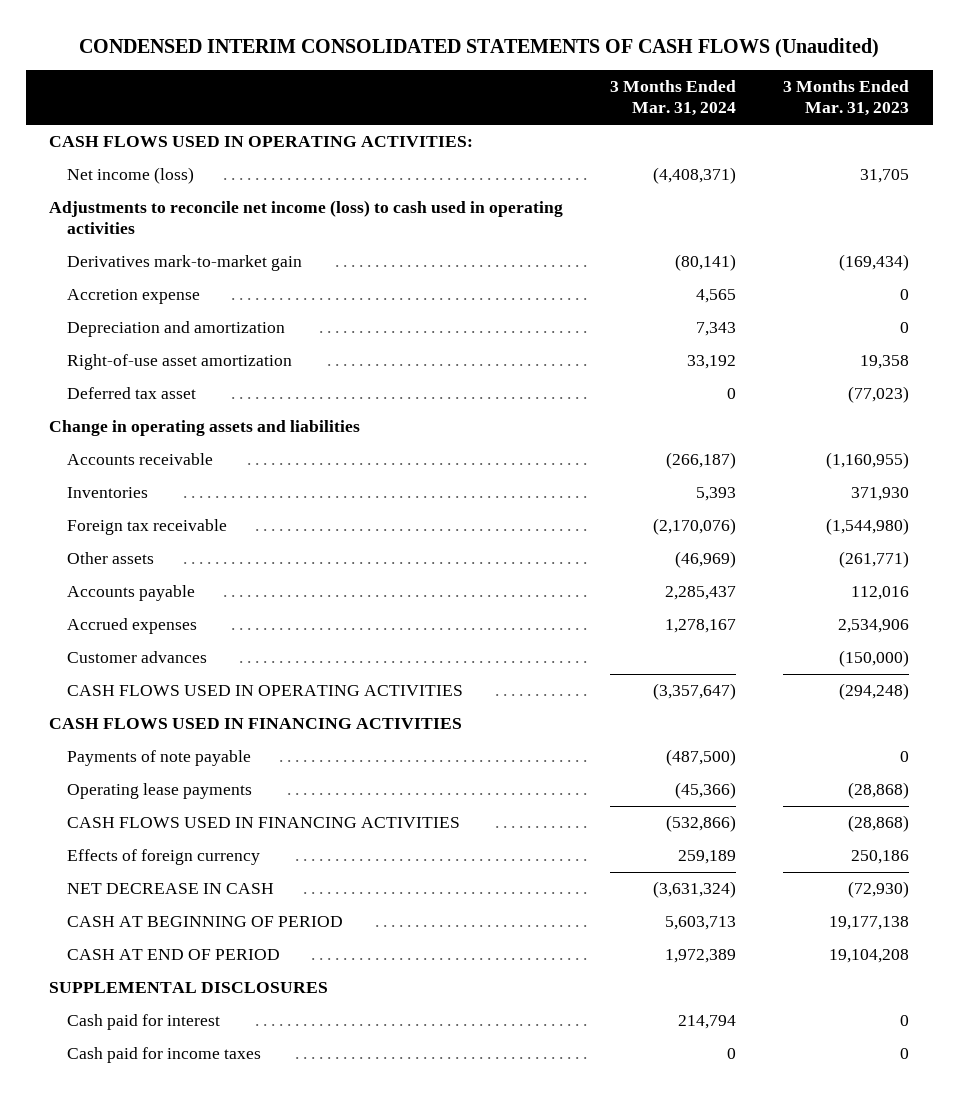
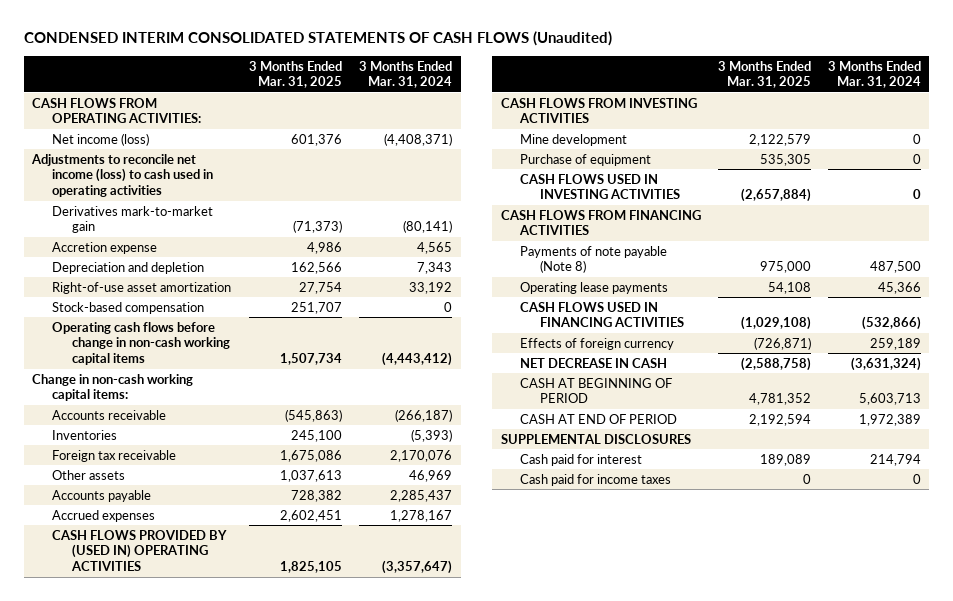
- | 3 Months Ended Mar. 31, 2024 | 3 Months Ended Mar. 31, 2023
+ | 3 Months Ended Mar. 31, 2025 | 3 Months Ended Mar. 31, 2024
- CASH FLOWS USED IN OPERATING ACTIVITIES:
+ CASH FLOWS FROM OPERATING ACTIVITIES:
- Depreciation and amortization | 7,343 | 0
+ Depreciation and depletion | 162,566 | 7,343
- Deferred tax asset | 0 | (77,023)
- Change in operating assets and liabilities
+ Stock-based compensation | 251,707 | 0
+ Operating cash flows before change in non-cash working capital items | 1,507,734 | (4,443,412)
+ Change in non-cash working capital items:
- Inventories | 5,393 | 371,930
- Foreign tax receivable | (2,170,076) | (1,544,980)
- Other assets | (46,969) | (261,771)
+ Inventories | 245,100 | (5,393)
+ Foreign tax receivable | 1,675,086 | 2,170,076
+ Other assets | 1,037,613 | 46,969
- Customer advances | | (150,000)
- CASH FLOWS USED IN OPERATING ACTIVITIES | (3,357,647) | (294,248)
- CASH FLOWS USED IN FINANCING ACTIVITIES
- Payments of note payable | (487,500) | 0
- Operating lease payments | (45,366) | (28,868)
+ CASH FLOWS PROVIDED BY (USED IN) OPERATING ACTIVITIES | 1,825,105 | (3,357,647)
+ CASH FLOWS FROM INVESTING ACTIVITIES
+ Mine development | 2,122,579 | 0
+ Purchase of equipment | 535,305 | 0
+ CASH FLOWS USED IN INVESTING ACTIVITIES | (2,657,884) | 0
+ CASH FLOWS FROM FINANCING ACTIVITIES
+ Payments of note payable (Note 8) | 975,000 | 487,500
+ Operating lease payments | 54,108 | 45,366

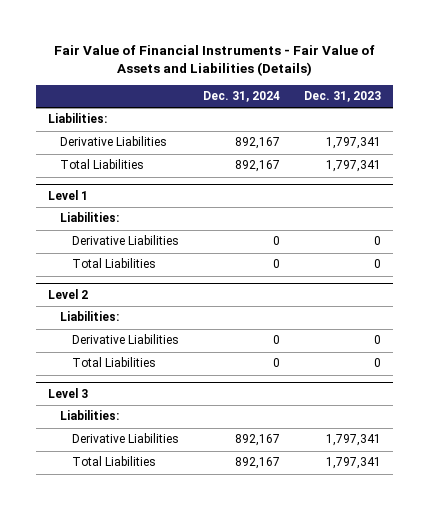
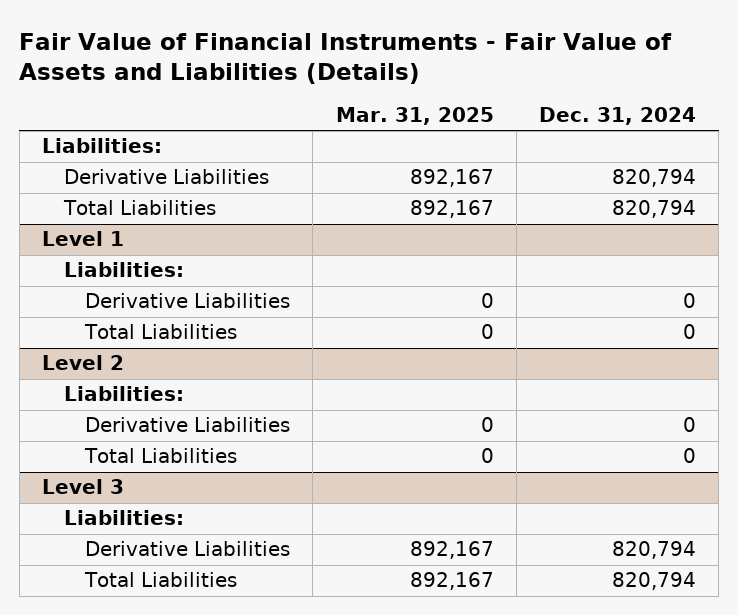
- | Dec. 31, 2024 | Dec. 31, 2023
+ | Mar. 31, 2025 | Dec. 31, 2024
- Derivative Liabilities | 892,167 | 1,797,341
- Total Liabilities | 892,167 | 1,797,341
+ Derivative Liabilities | 892,167 | 820,794
+ Total Liabilities | 892,167 | 820,794
@ Level 3
- Derivative Liabilities | 892,167 | 1,797,341
- Total Liabilities | 892,167 | 1,797,341
+ Derivative Liabilities | 892,167 | 820,794
+ Total Liabilities | 892,167 | 820,794

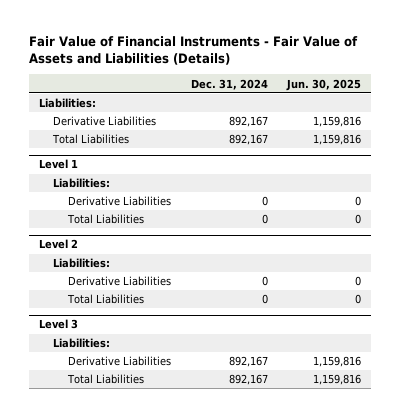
- | Mar. 31, 2025 | Dec. 31, 2024
+ | Dec. 31, 2024 | Jun. 30, 2025
- Derivative Liabilities | 892,167 | 820,794
- Total Liabilities | 892,167 | 820,794
+ Derivative Liabilities | 892,167 | 1,159,816
+ Total Liabilities | 892,167 | 1,159,816
@ Level 3
- Derivative Liabilities | 892,167 | 820,794
- Total Liabilities | 892,167 | 820,794
+ Derivative Liabilities | 892,167 | 1,159,816
+ Total Liabilities | 892,167 | 1,159,816

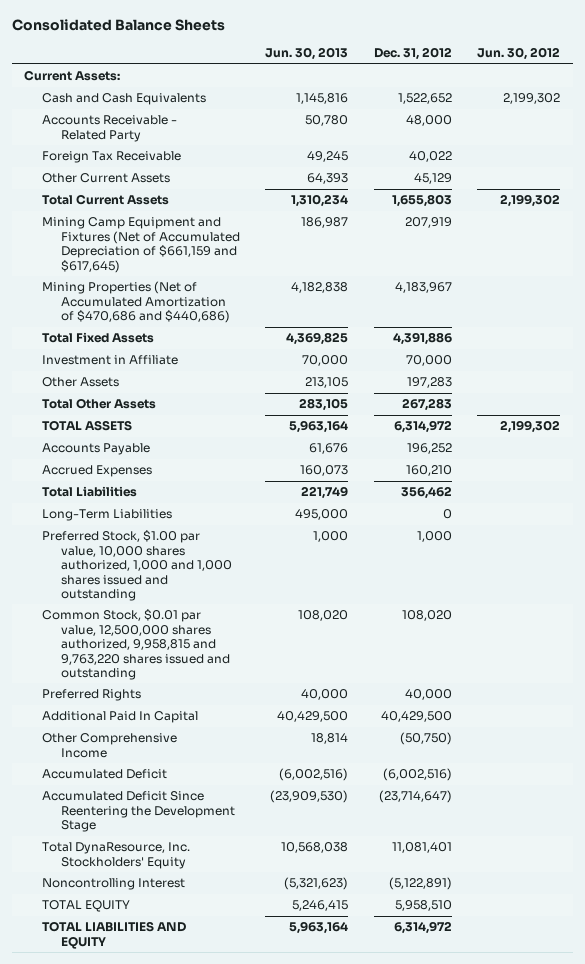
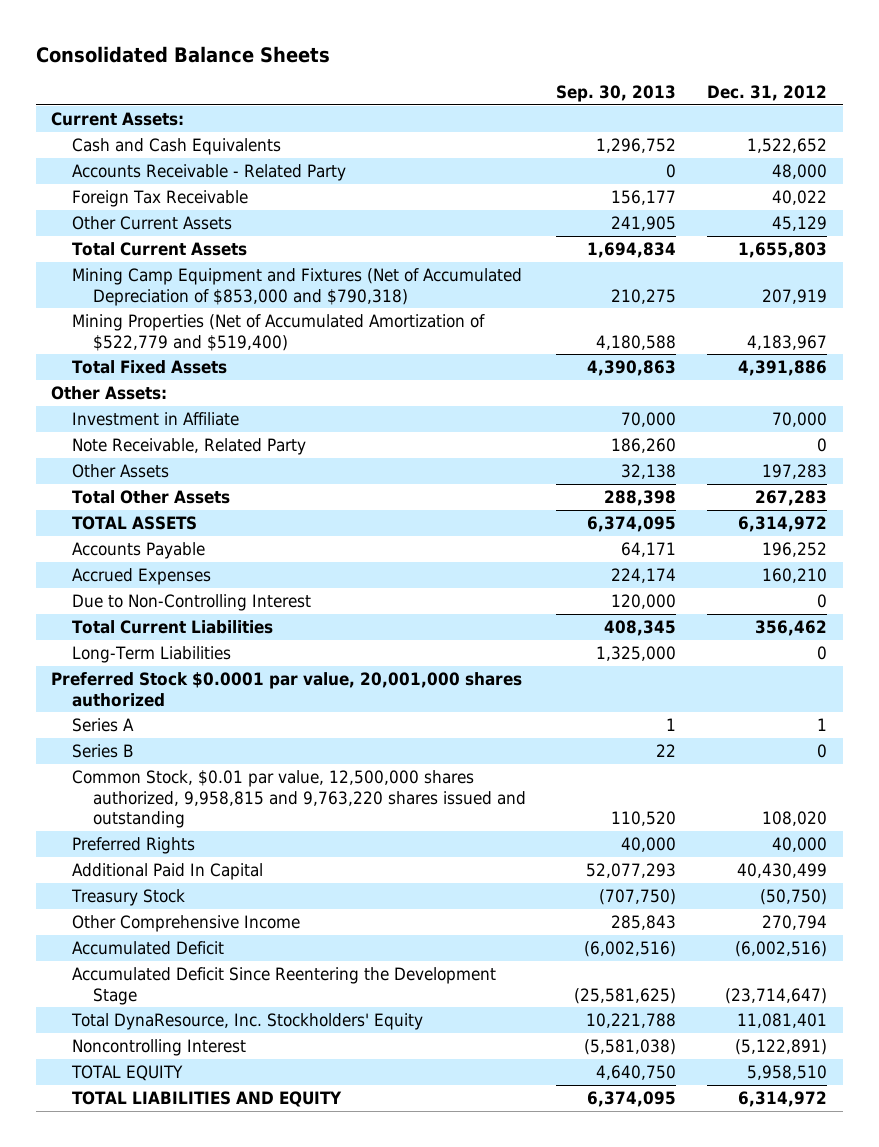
- | Jun. 30, 2013 | Dec. 31, 2012 | Jun. 30, 2012
+ | Sep. 30, 2013 | Dec. 31, 2012
- Mining Camp Equipment and Fixtures (Net of Accumulated Depreciation of $661,159 and $617,645) | 186,987 | 207,919 |
- Mining Properties (Net of Accumulated Amortization of $470,686 and $440,686) | 4,182,838 | 4,183,967 |
+ Mining Camp Equipment and Fixtures (Net of Accumulated Depreciation of $853,000 and $790,318) | 210,275 | 207,919
+ Mining Properties (Net of Accumulated Amortization of $522,779 and $519,400) | 4,180,588 | 4,183,967
+ Other Assets:
+ Note Receivable, Related Party | 186,260 | 0
- Total Liabilities | 221,749 | 356,462 |
+ Due to Non-Controlling Interest | 120,000 | 0
+ Total Current Liabilities | 408,345 | 356,462
- Preferred Stock, $1.00 par value, 10,000 shares authorized, 1,000 and 1,000 shares issued and outstanding | 1,000 | 1,000 |
+ Preferred Stock $0.0001 par value, 20,001,000 shares authorized
+ Series A | 1 | 1
+ Series B | 22 | 0
- Additional Paid In Capital | 40,429,500 | 40,429,500 |
- Other Comprehensive Income | 18,814 | (50,750) |
+ Additional Paid In Capital | 52,077,293 | 40,430,499
+ Treasury Stock | (707,750) | (50,750)
+ Other Comprehensive Income | 285,843 | 270,794

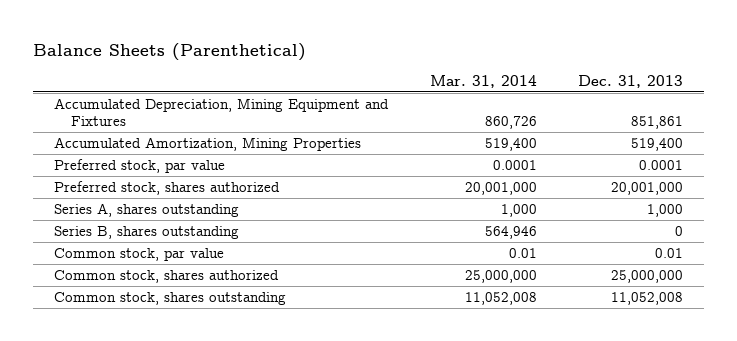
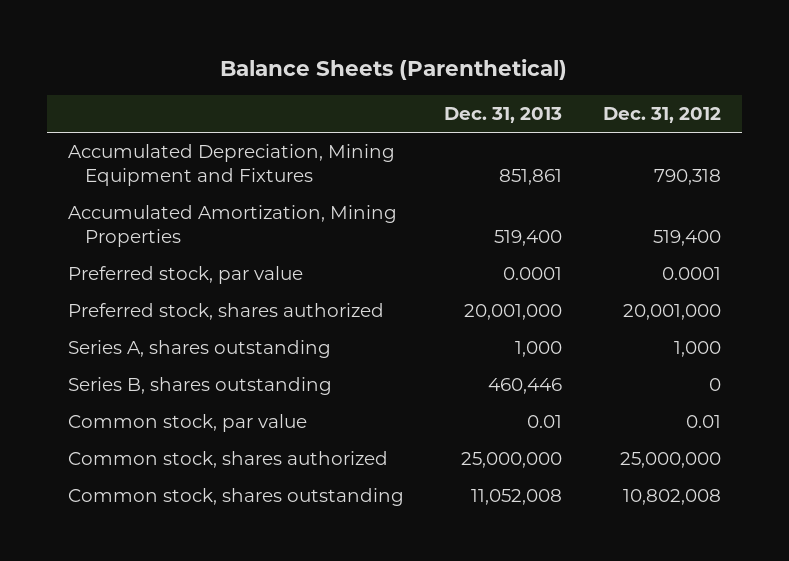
- | Mar. 31, 2014 | Dec. 31, 2013
+ | Dec. 31, 2013 | Dec. 31, 2012
- Series B, shares outstanding | 564,946 | 0
+ Series B, shares outstanding | 460,446 | 0

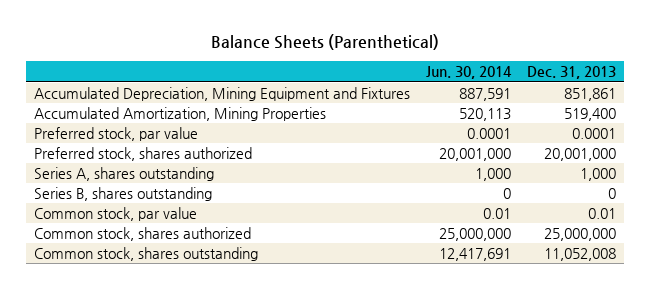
- | Dec. 31, 2013 | Dec. 31, 2012
+ | Jun. 30, 2014 | Dec. 31, 2013
- Series B, shares outstanding | 460,446 | 0
+ Series B, shares outstanding | 0 | 0

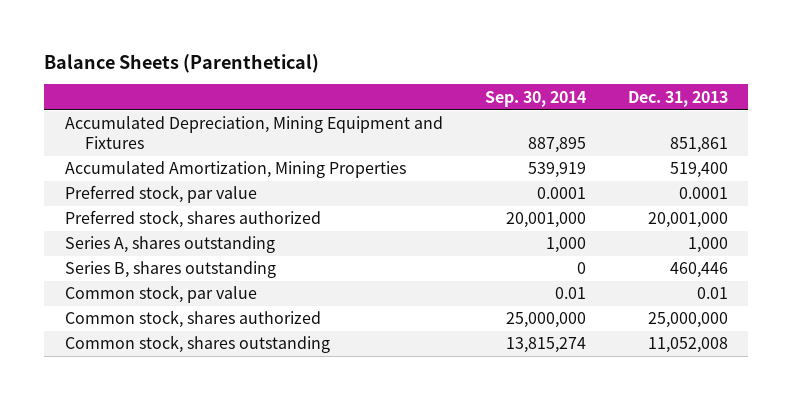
- | Jun. 30, 2014 | Dec. 31, 2013
+ | Sep. 30, 2014 | Dec. 31, 2013
- Series B, shares outstanding | 0 | 0
+ Series B, shares outstanding | 0 | 460,446

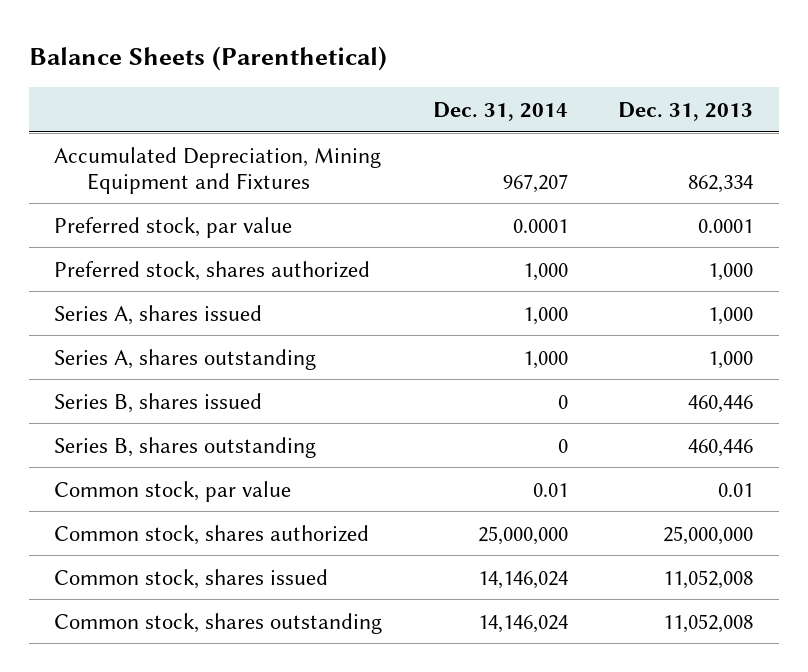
- | Sep. 30, 2014 | Dec. 31, 2013
+ | Dec. 31, 2014 | Dec. 31, 2013
- Accumulated Depreciation, Mining Equipment and Fixtures | 887,895 | 851,861
- Accumulated Amortization, Mining Properties | 539,919 | 519,400
+ Accumulated Depreciation, Mining Equipment and Fixtures | 967,207 | 862,334
- Preferred stock, shares authorized | 20,001,000 | 20,001,000
+ Preferred stock, shares authorized | 1,000 | 1,000
+ Series A, shares issued | 1,000 | 1,000
+ Series B, shares issued | 0 | 460,446
+ Common stock, shares issued | 14,146,024 | 11,052,008

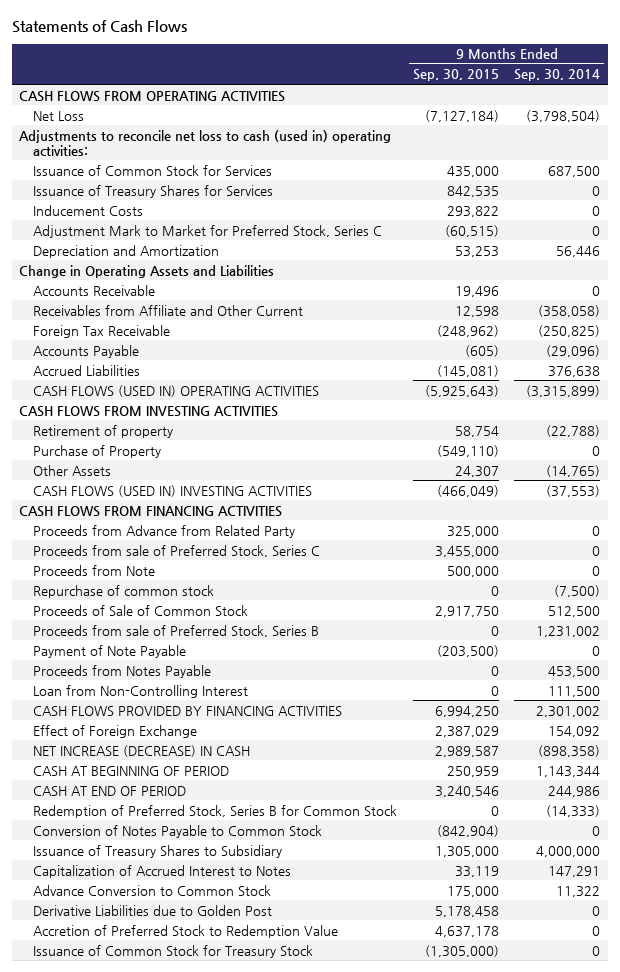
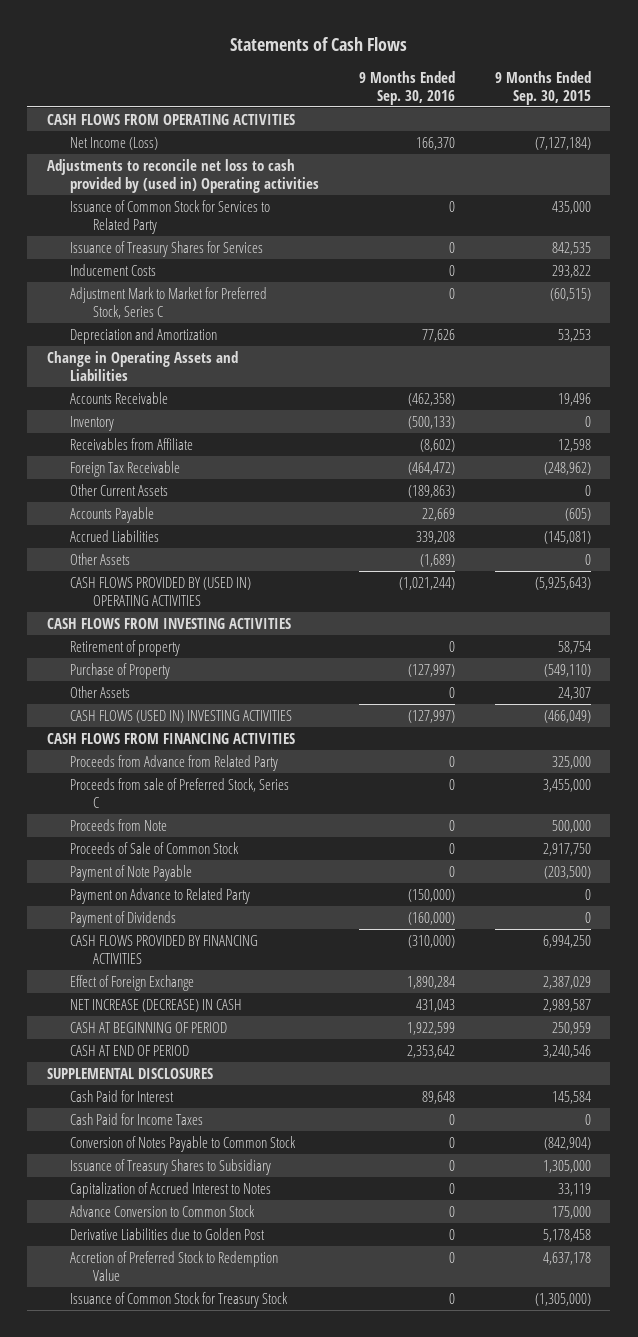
- | 9 Months Ended Sep. 30, 2015 | 9 Months Ended Sep. 30, 2014
+ | 9 Months Ended Sep. 30, 2016 | 9 Months Ended Sep. 30, 2015
- Net Loss | (7,127,184) | (3,798,504)
- Adjustments to reconcile net loss to cash (used in) operating activities:
- Issuance of Common Stock for Services | 435,000 | 687,500
+ Net Income (Loss) | 166,370 | (7,127,184)
+ Adjustments to reconcile net loss to cash provided by (used in) Operating activities
+ Issuance of Common Stock for Services to Related Party | 0 | 435,000
- Receivables from Affiliate and Other Current | 12,598 | (358,058)
+ Inventory | (500,133) | 0
+ Receivables from Affiliate | (8,602) | 12,598
+ Other Current Assets | (189,863) | 0
- CASH FLOWS (USED IN) OPERATING ACTIVITIES | (5,925,643) | (3,315,899)
+ Other Assets | (1,689) | 0
+ CASH FLOWS PROVIDED BY (USED IN) OPERATING ACTIVITIES | (1,021,244) | (5,925,643)
- Repurchase of common stock | 0 | (7,500)
- Proceeds from sale of Preferred Stock, Series B | 0 | 1,231,002
- Proceeds from Notes Payable | 0 | 453,500
- Loan from Non-Controlling Interest | 0 | 111,500
+ Payment on Advance to Related Party | (150,000) | 0
+ Payment of Dividends | (160,000) | 0
- Redemption of Preferred Stock, Series B for Common Stock | 0 | (14,333)
+ SUPPLEMENTAL DISCLOSURES
+ Cash Paid for Interest | 89,648 | 145,584
+ Cash Paid for Income Taxes | 0 | 0

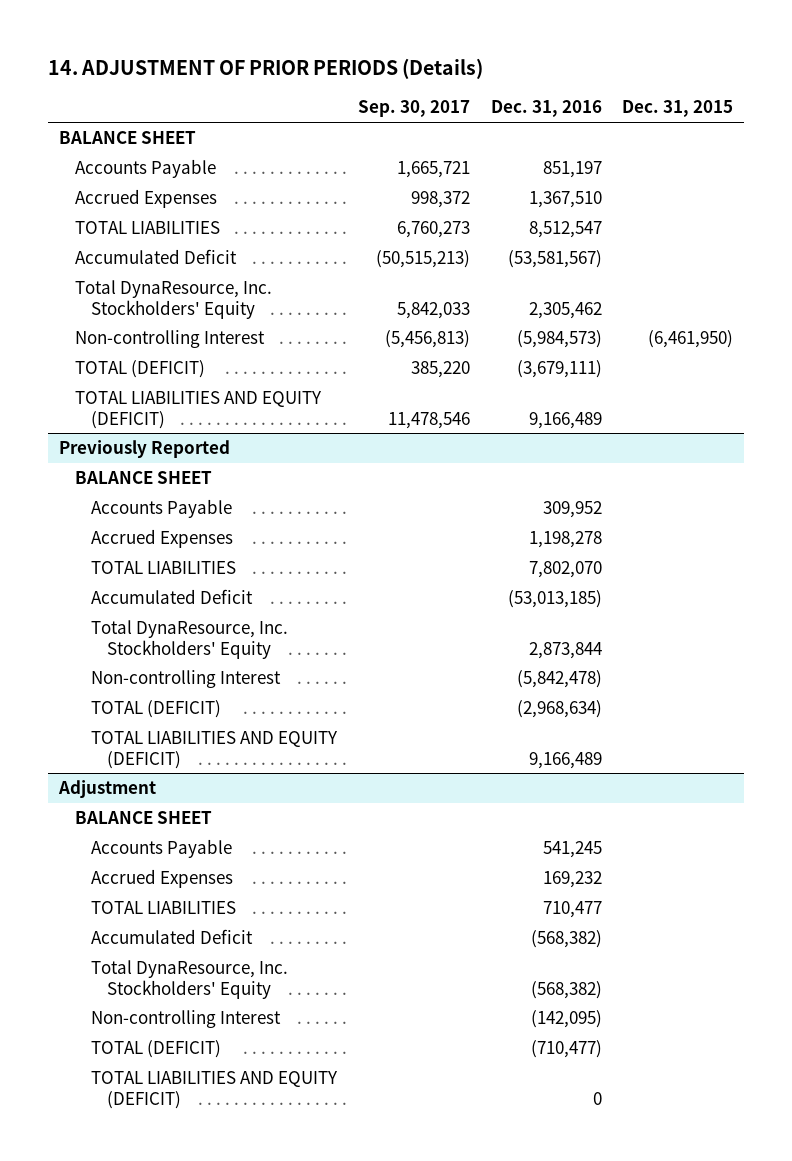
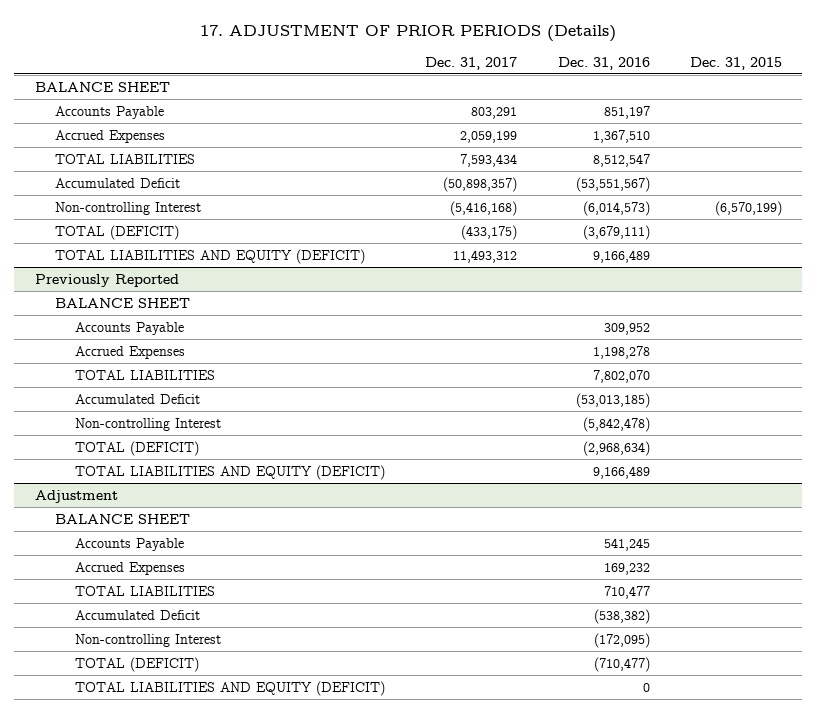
- 14. ADJUSTMENT OF PRIOR PERIODS (Details)
+ 17. ADJUSTMENT OF PRIOR PERIODS (Details)
- | Sep. 30, 2017 | Dec. 31, 2016 | Dec. 31, 2015
+ | Dec. 31, 2017 | Dec. 31, 2016 | Dec. 31, 2015
- Accumulated Deficit | (50,515,213) | (53,581,567) |
- Total DynaResource, Inc. Stockholders' Equity | 5,842,033 | 2,305,462 |
- Non-controlling Interest | (5,456,813) | (5,984,573) | (6,461,950)
+ Accumulated Deficit | (50,898,357) | (53,551,567) |
+ Non-controlling Interest | (5,416,168) | (6,014,573) | (6,570,199)
@ Previously Reported
- Total DynaResource, Inc. Stockholders' Equity | | 2,873,844 |
@ Adjustment
- Accumulated Deficit | | (568,382) |
- Total DynaResource, Inc. Stockholders' Equity | | (568,382) |
- Non-controlling Interest | | (142,095) |
+ Accumulated Deficit | | (538,382) |
+ Non-controlling Interest | | (172,095) |

